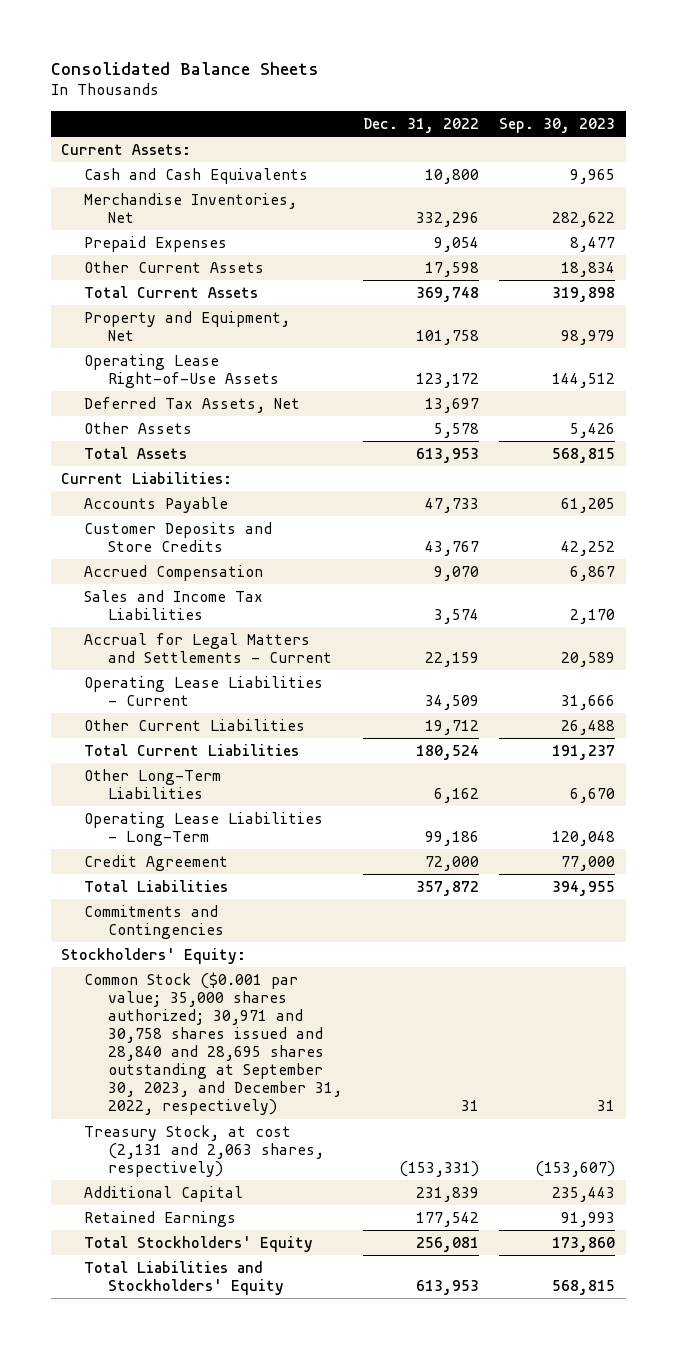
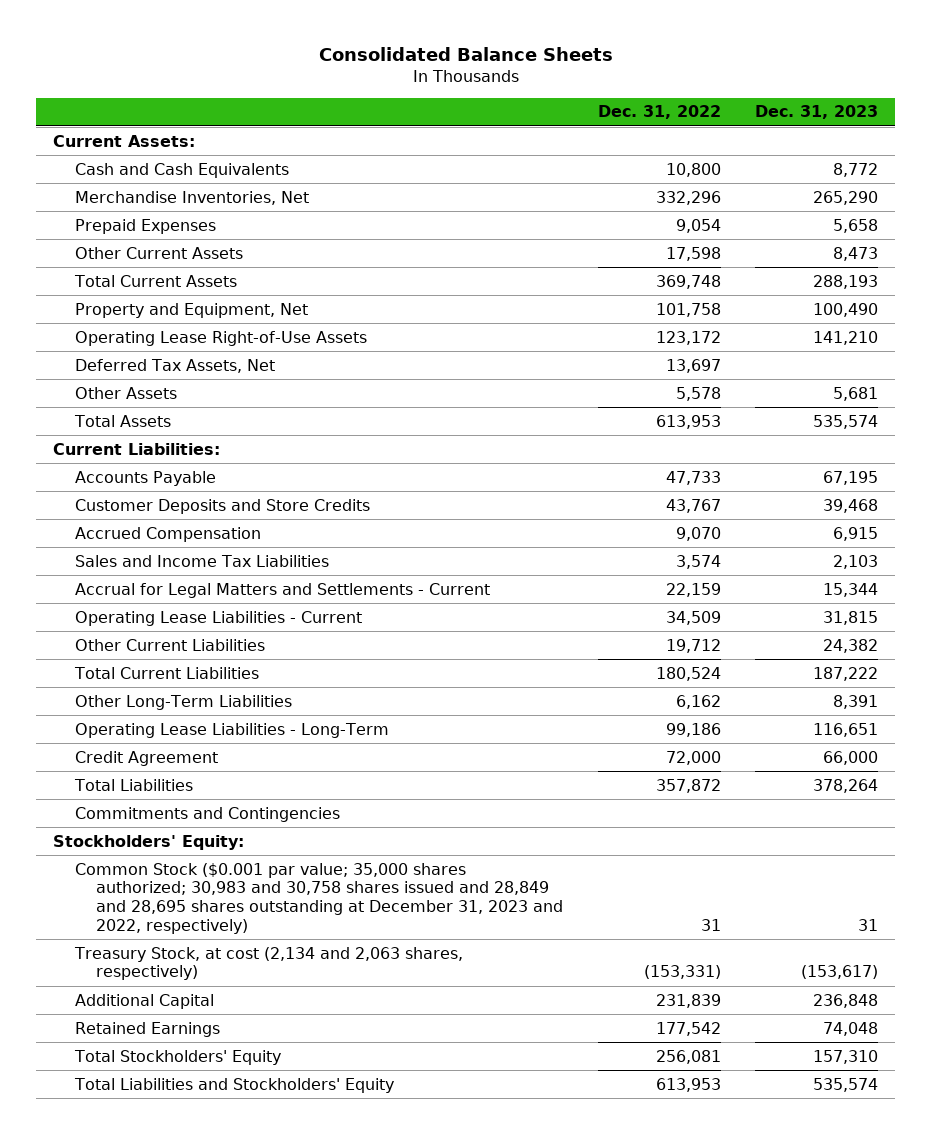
- | Dec. 31, 2022 | Sep. 30, 2023
+ | Dec. 31, 2022 | Dec. 31, 2023
- Common Stock ($0.001 par value; 35,000 shares authorized; 30,971 and 30,758 shares issued and 28,840 and 28,695 shares outstanding at September 30, 2023, and December 31, 2022, respectively) | 31 | 31
- Treasury Stock, at cost (2,131 and 2,063 shares, respectively) | (153,331) | (153,607)
+ Common Stock ($0.001 par value; 35,000 shares authorized; 30,983 and 30,758 shares issued and 28,849 and 28,695 shares outstanding at December 31, 2023 and 2022, respectively) | 31 | 31
+ Treasury Stock, at cost (2,134 and 2,063 shares, respectively) | (153,331) | (153,617)

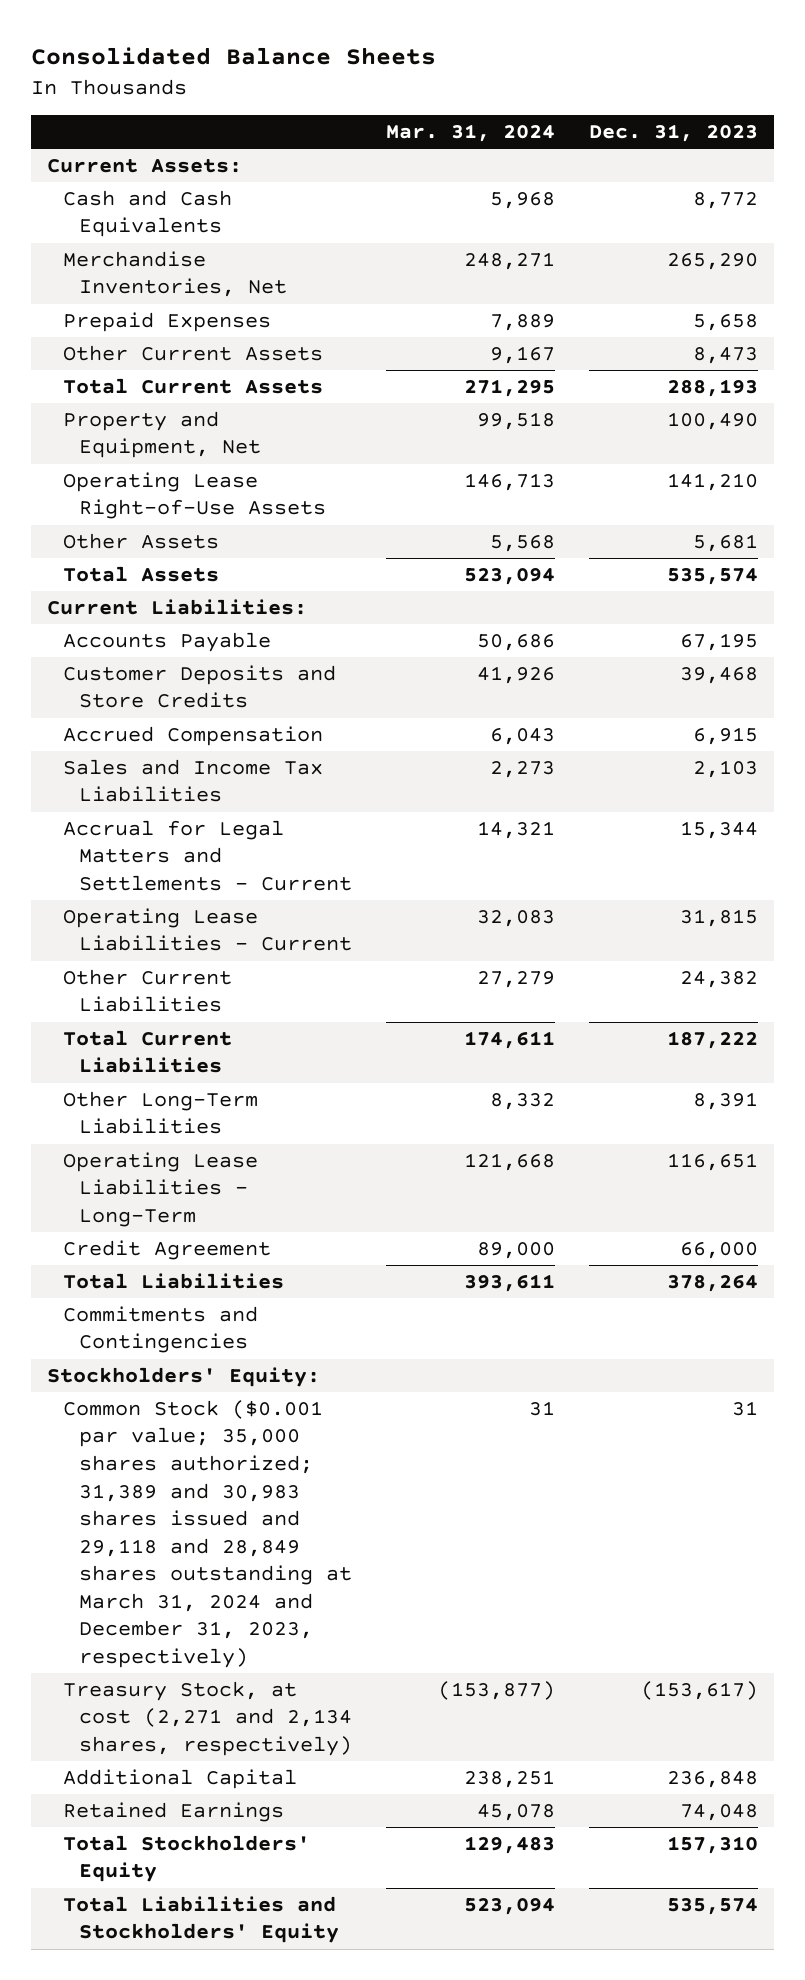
- | Dec. 31, 2022 | Dec. 31, 2023
+ | Mar. 31, 2024 | Dec. 31, 2023
- Deferred Tax Assets, Net | 13,697 |
- Common Stock ($0.001 par value; 35,000 shares authorized; 30,983 and 30,758 shares issued and 28,849 and 28,695 shares outstanding at December 31, 2023 and 2022, respectively) | 31 | 31
- Treasury Stock, at cost (2,134 and 2,063 shares, respectively) | (153,331) | (153,617)
+ Common Stock ($0.001 par value; 35,000 shares authorized; 31,389 and 30,983 shares issued and 29,118 and 28,849 shares outstanding at March 31, 2024 and December 31, 2023, respectively) | 31 | 31
+ Treasury Stock, at cost (2,271 and 2,134 shares, respectively) | (153,877) | (153,617)

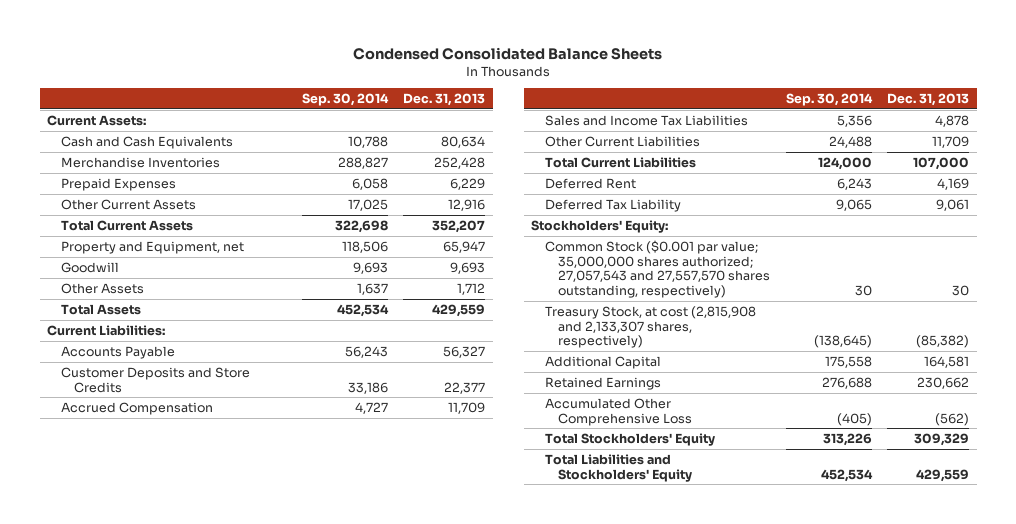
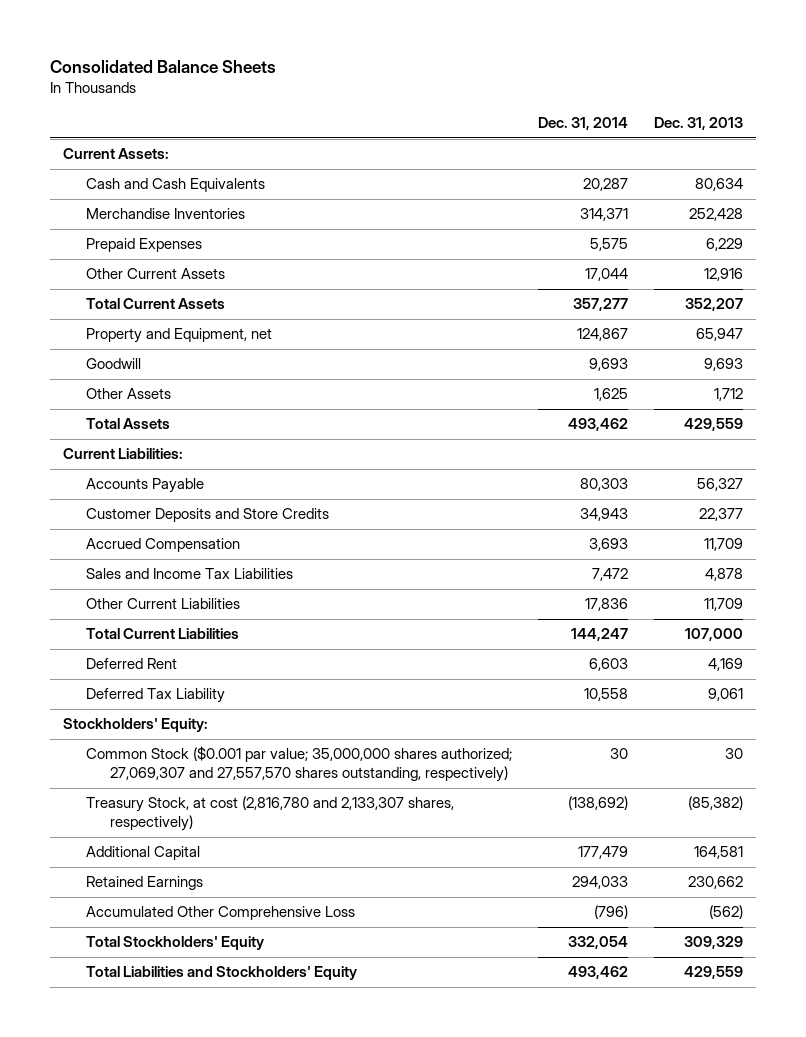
- Condensed Consolidated Balance Sheets
+ Consolidated Balance Sheets
- | Sep. 30, 2014 | Dec. 31, 2013
+ | Dec. 31, 2014 | Dec. 31, 2013
- Common Stock ($0.001 par value; 35,000,000 shares authorized; 27,057,543 and 27,557,570 shares outstanding, respectively) | 30 | 30
- Treasury Stock, at cost (2,815,908 and 2,133,307 shares, respectively) | (138,645) | (85,382)
+ Common Stock ($0.001 par value; 35,000,000 shares authorized; 27,069,307 and 27,557,570 shares outstanding, respectively) | 30 | 30
+ Treasury Stock, at cost (2,816,780 and 2,133,307 shares, respectively) | (138,692) | (85,382)

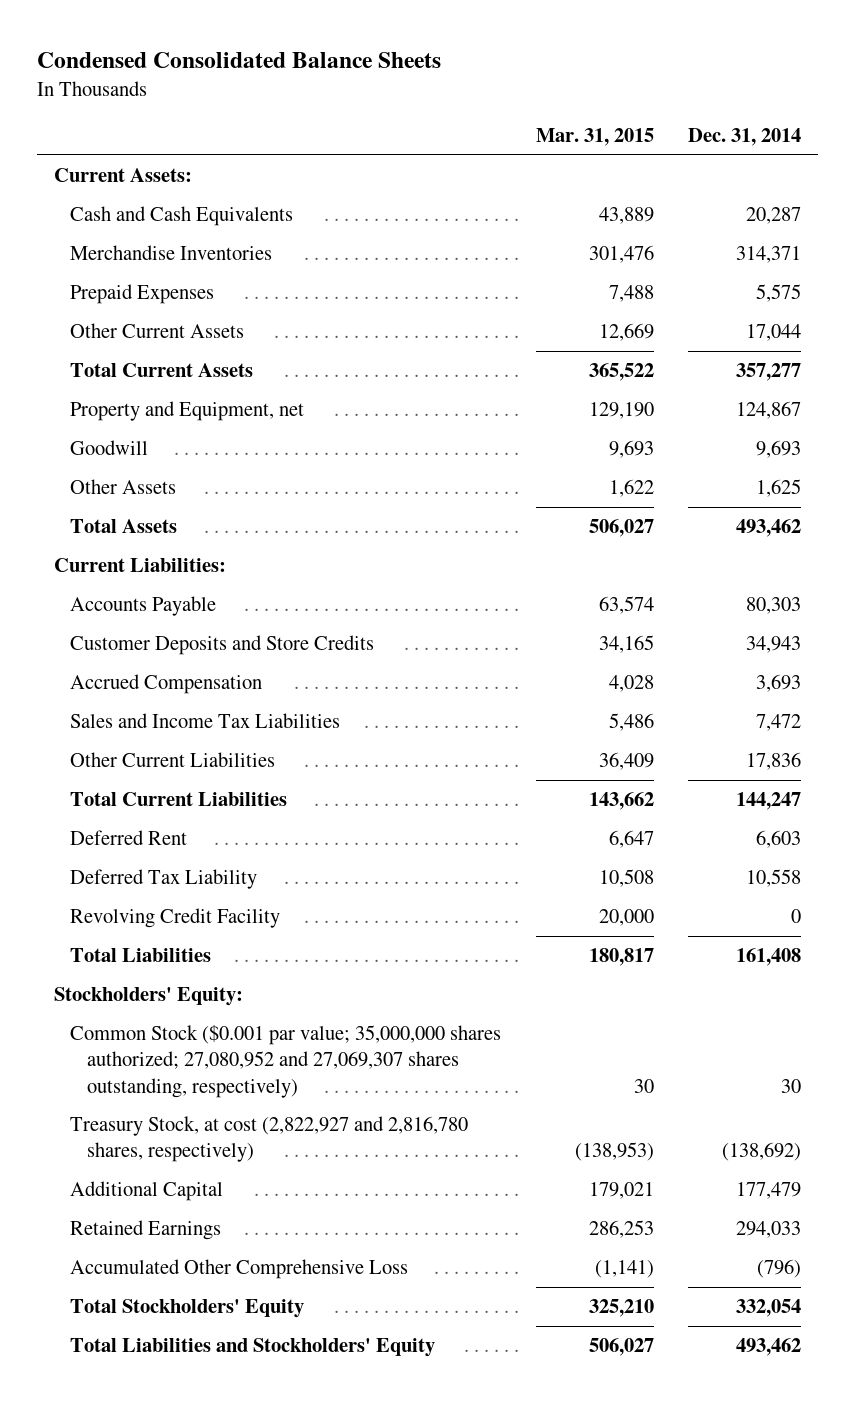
- Consolidated Balance Sheets
+ Condensed Consolidated Balance Sheets
- | Dec. 31, 2014 | Dec. 31, 2013
+ | Mar. 31, 2015 | Dec. 31, 2014
+ Revolving Credit Facility | 20,000 | 0
+ Total Liabilities | 180,817 | 161,408
- Common Stock ($0.001 par value; 35,000,000 shares authorized; 27,069,307 and 27,557,570 shares outstanding, respectively) | 30 | 30
- Treasury Stock, at cost (2,816,780 and 2,133,307 shares, respectively) | (138,692) | (85,382)
+ Common Stock ($0.001 par value; 35,000,000 shares authorized; 27,080,952 and 27,069,307 shares outstanding, respectively) | 30 | 30
+ Treasury Stock, at cost (2,822,927 and 2,816,780 shares, respectively) | (138,953) | (138,692)

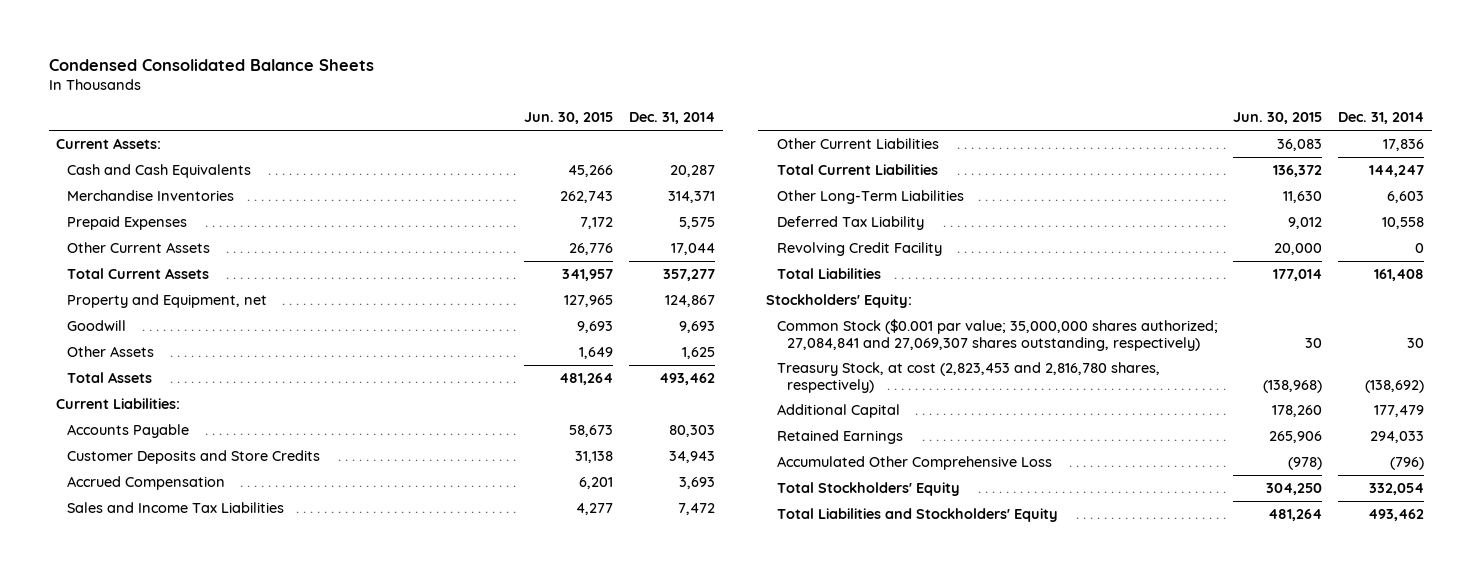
- | Mar. 31, 2015 | Dec. 31, 2014
+ | Jun. 30, 2015 | Dec. 31, 2014
- Deferred Rent | 6,647 | 6,603
+ Other Long-Term Liabilities | 11,630 | 6,603
- Common Stock ($0.001 par value; 35,000,000 shares authorized; 27,080,952 and 27,069,307 shares outstanding, respectively) | 30 | 30
- Treasury Stock, at cost (2,822,927 and 2,816,780 shares, respectively) | (138,953) | (138,692)
+ Common Stock ($0.001 par value; 35,000,000 shares authorized; 27,084,841 and 27,069,307 shares outstanding, respectively) | 30 | 30
+ Treasury Stock, at cost (2,823,453 and 2,816,780 shares, respectively) | (138,968) | (138,692)

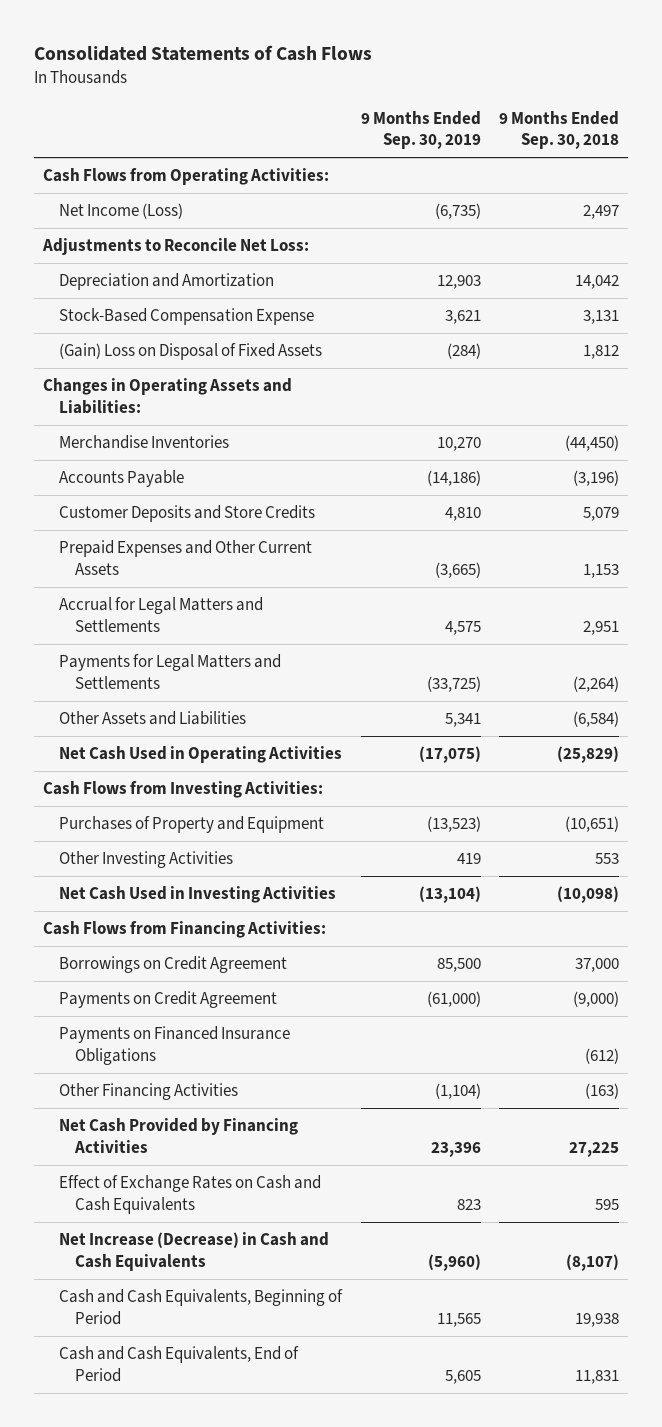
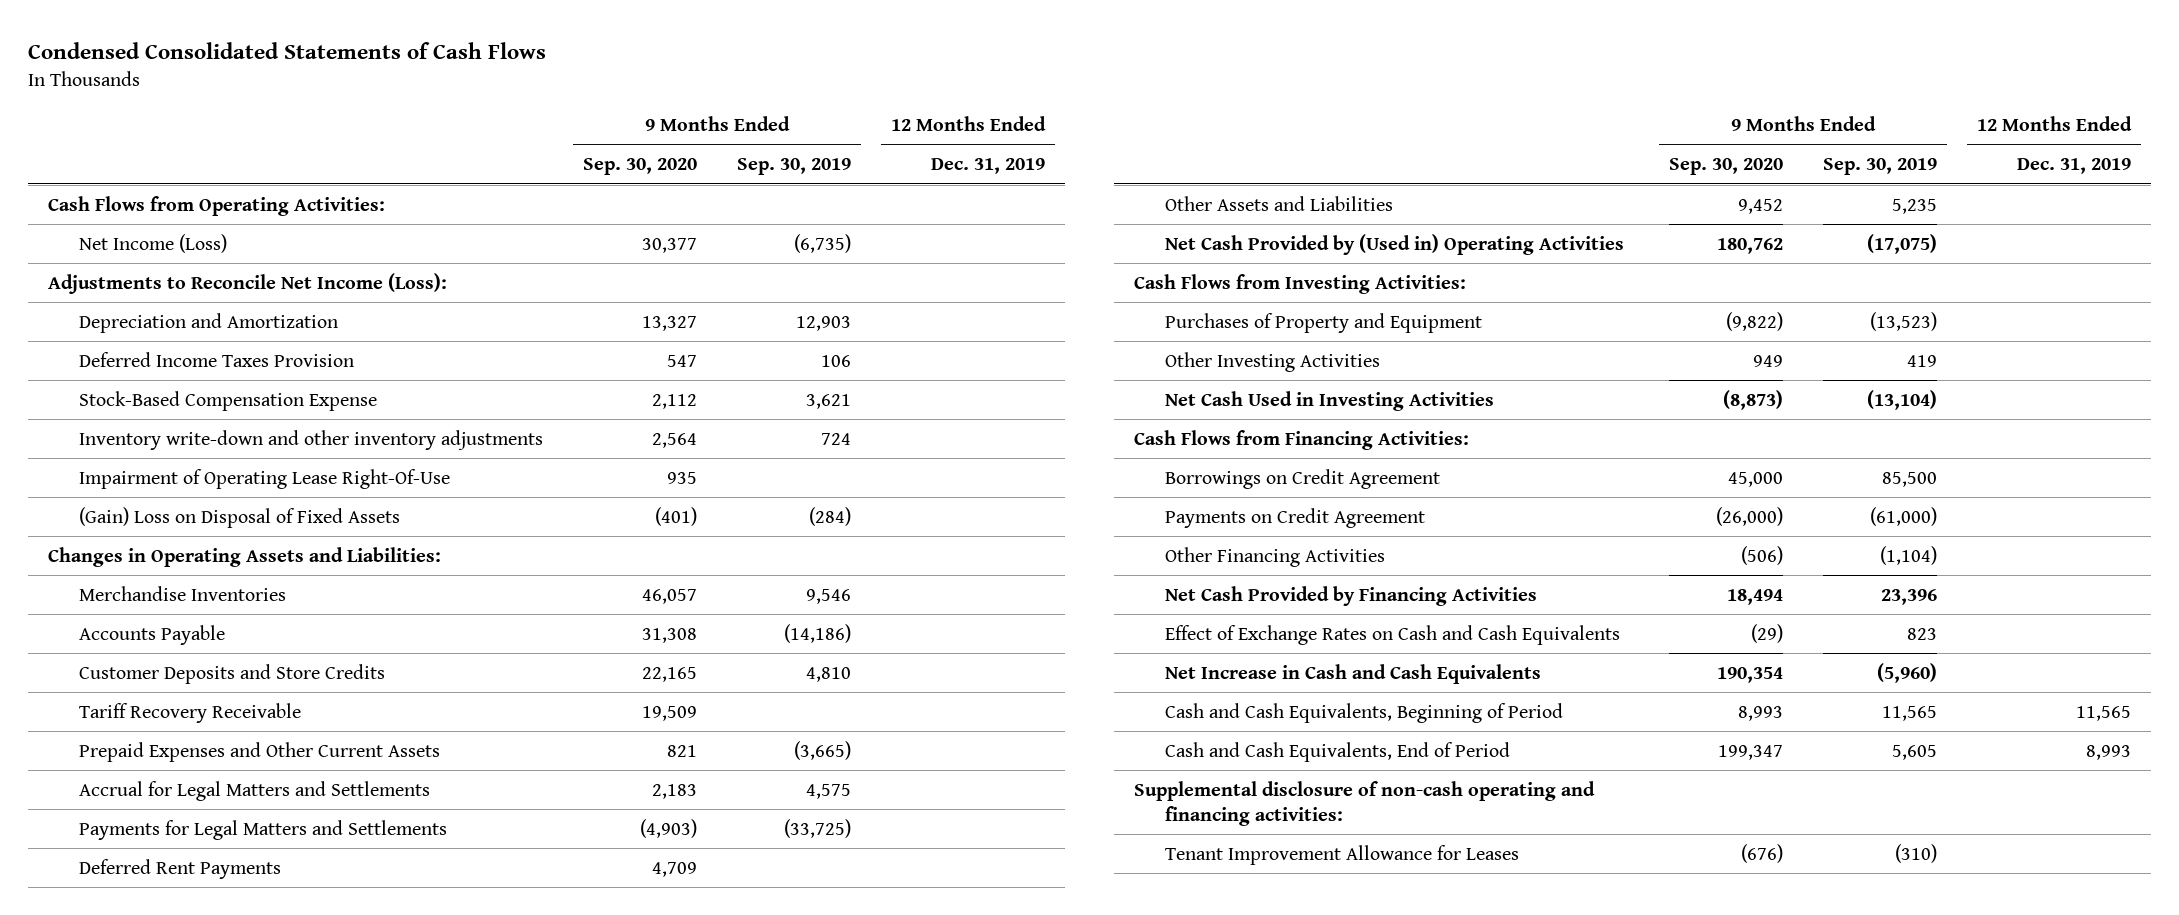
- Consolidated Statements of Cash Flows
+ Condensed Consolidated Statements of Cash Flows
- | 9 Months Ended Sep. 30, 2019 | 9 Months Ended Sep. 30, 2018
+ | 9 Months Ended Sep. 30, 2020 | 9 Months Ended Sep. 30, 2019 | 12 Months Ended Dec. 31, 2019
- Adjustments to Reconcile Net Loss:
+ Adjustments to Reconcile Net Income (Loss):
+ Deferred Income Taxes Provision | 547 | 106 |
+ Inventory write-down and other inventory adjustments | 2,564 | 724 |
+ Impairment of Operating Lease Right-Of-Use | 935 | |
- Merchandise Inventories | 10,270 | (44,450)
+ Merchandise Inventories | 46,057 | 9,546 |
+ Tariff Recovery Receivable | 19,509 | |
- Other Assets and Liabilities | 5,341 | (6,584)
- Net Cash Used in Operating Activities | (17,075) | (25,829)
+ Deferred Rent Payments | 4,709 | |
+ Other Assets and Liabilities | 9,452 | 5,235 |
+ Net Cash Provided by (Used in) Operating Activities | 180,762 | (17,075) |
- Payments on Financed Insurance Obligations | | (612)
- Net Increase (Decrease) in Cash and Cash Equivalents | (5,960) | (8,107)
+ Net Increase in Cash and Cash Equivalents | 190,354 | (5,960) |
+ Supplemental disclosure of non-cash operating and financing activities:
+ Tenant Improvement Allowance for Leases | (676) | (310) |

